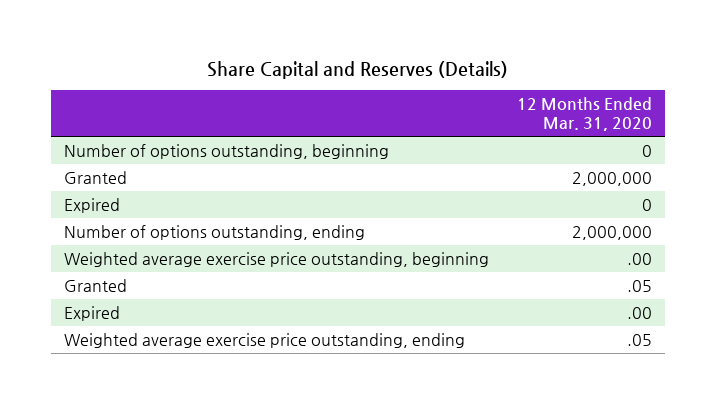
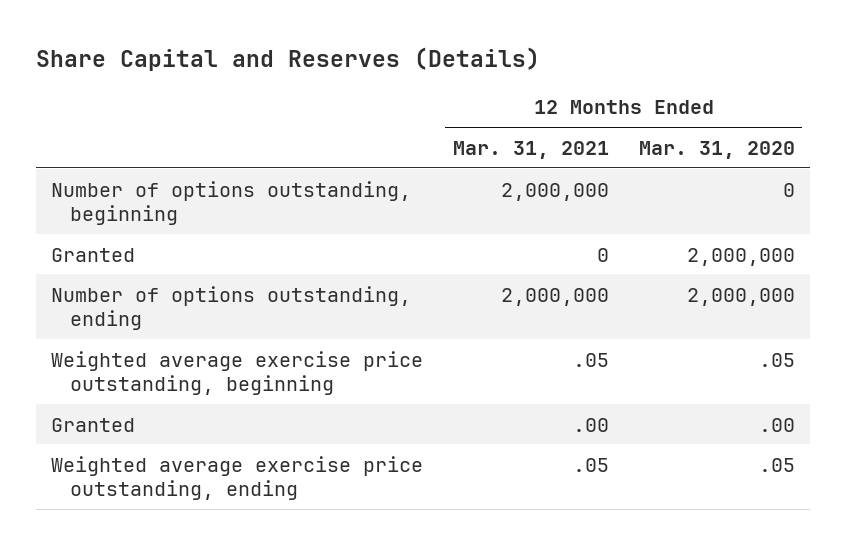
- | 12 Months Ended Mar. 31, 2020
+ | 12 Months Ended Mar. 31, 2021 | 12 Months Ended Mar. 31, 2020
- Expired | 0
- Weighted average exercise price outstanding, beginning | .00
- Granted | .05
- Expired | .00
+ Weighted average exercise price outstanding, beginning | .05 | .05
+ Granted | .00 | .00

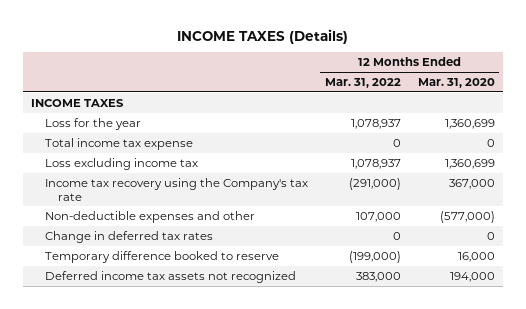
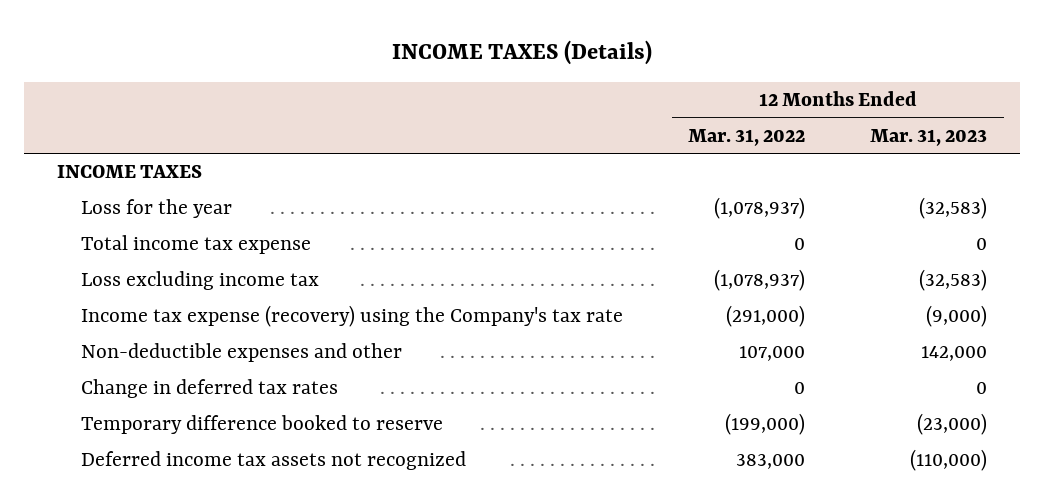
- | 12 Months Ended Mar. 31, 2022 | 12 Months Ended Mar. 31, 2020
+ | 12 Months Ended Mar. 31, 2022 | 12 Months Ended Mar. 31, 2023
- Loss for the year | 1,078,937 | 1,360,699
+ Loss for the year | (1,078,937) | (32,583)
- Loss excluding income tax | 1,078,937 | 1,360,699
- Income tax recovery using the Company's tax rate | (291,000) | 367,000
+ Loss excluding income tax | (1,078,937) | (32,583)
+ Income tax expense (recovery) using the Company's tax rate | (291,000) | (9,000)

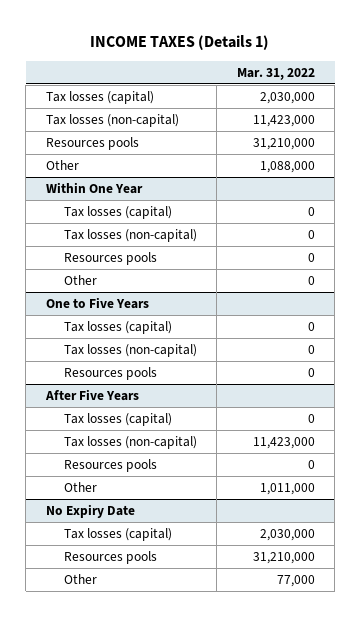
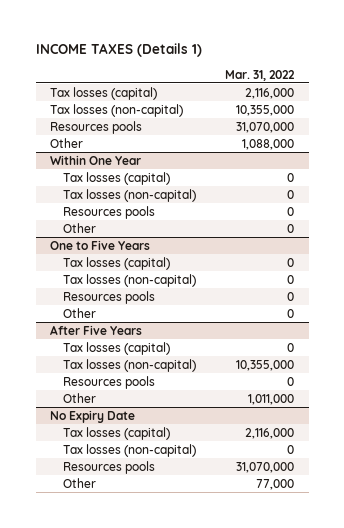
- Tax losses (capital) | 2,030,000
- Tax losses (non-capital) | 11,423,000
- Resources pools | 31,210,000
+ Tax losses (capital) | 2,116,000
+ Tax losses (non-capital) | 10,355,000
+ Resources pools | 31,070,000
@ One to Five Years
+ Other | 0
@ After Five Years
- Tax losses (non-capital) | 11,423,000
+ Tax losses (non-capital) | 10,355,000
@ No Expiry Date
- Tax losses (capital) | 2,030,000
- Resources pools | 31,210,000
+ Tax losses (capital) | 2,116,000
+ Tax losses (non-capital) | 0
+ Resources pools | 31,070,000

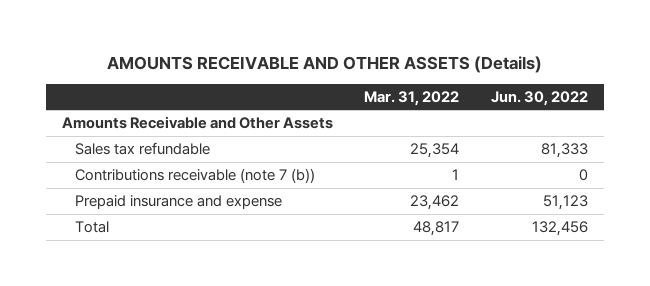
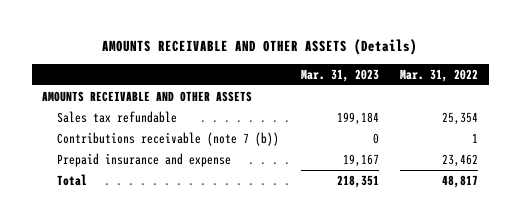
- | Mar. 31, 2022 | Jun. 30, 2022
+ | Mar. 31, 2023 | Mar. 31, 2022
- Amounts Receivable and Other Assets
+ AMOUNTS RECEIVABLE AND OTHER ASSETS

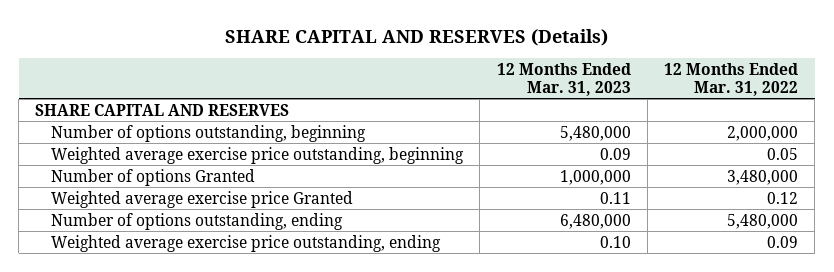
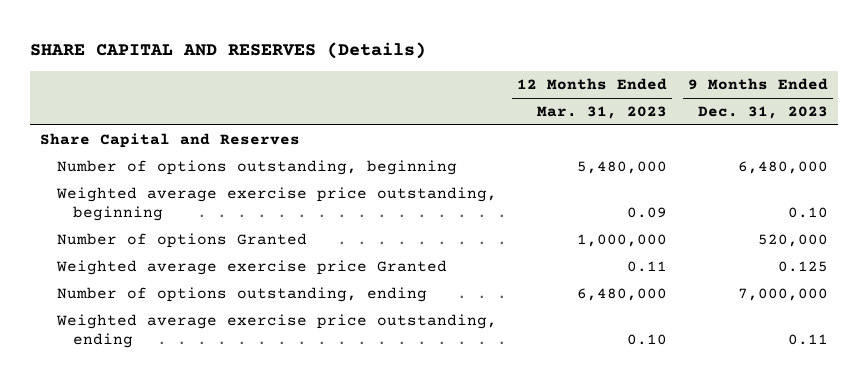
- | 12 Months Ended Mar. 31, 2023 | 12 Months Ended Mar. 31, 2022
+ | 12 Months Ended Mar. 31, 2023 | 9 Months Ended Dec. 31, 2023
- SHARE CAPITAL AND RESERVES
+ Share Capital and Reserves

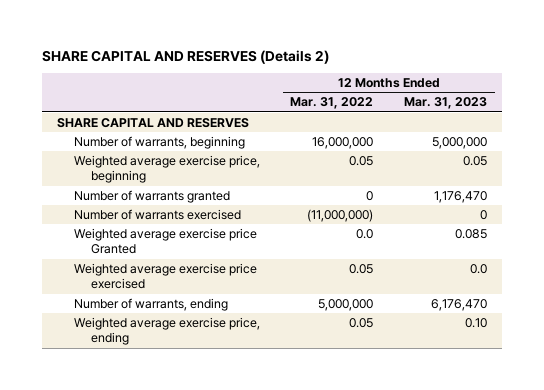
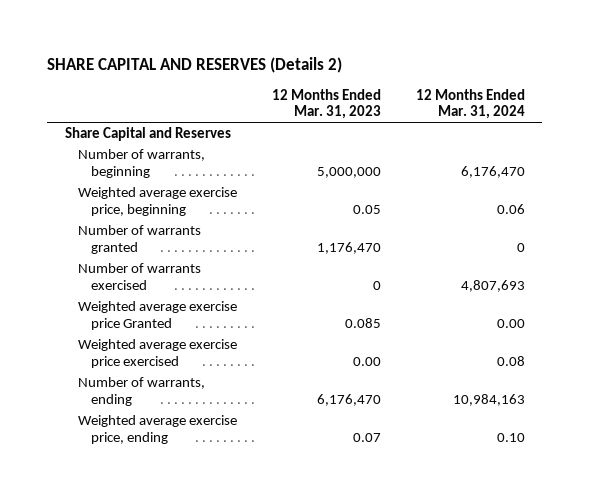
- | 12 Months Ended Mar. 31, 2022 | 12 Months Ended Mar. 31, 2023
+ | 12 Months Ended Mar. 31, 2023 | 12 Months Ended Mar. 31, 2024
- SHARE CAPITAL AND RESERVES
+ Share Capital and Reserves
- Weighted average exercise price exercised | 0.05 | 0.0
+ Weighted average exercise price exercised | 0.00 | 0.08
- Weighted average exercise price, ending | 0.05 | 0.10
+ Weighted average exercise price, ending | 0.07 | 0.10

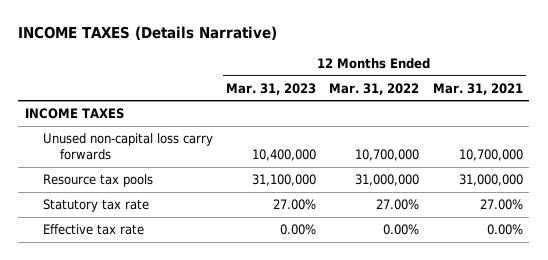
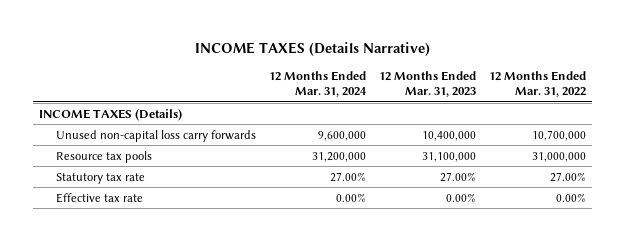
- | 12 Months Ended Mar. 31, 2023 | 12 Months Ended Mar. 31, 2022 | 12 Months Ended Mar. 31, 2021
+ | 12 Months Ended Mar. 31, 2024 | 12 Months Ended Mar. 31, 2023 | 12 Months Ended Mar. 31, 2022
- INCOME TAXES
+ INCOME TAXES (Details)

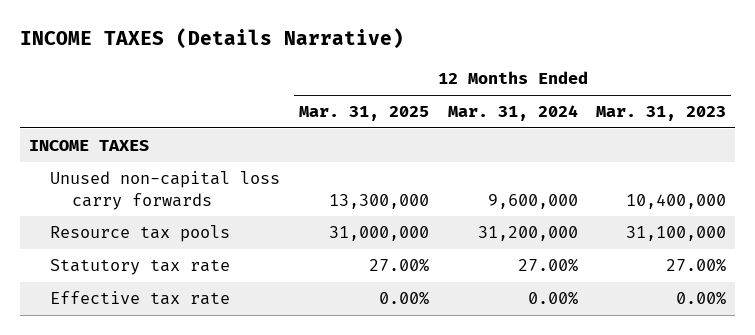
- | 12 Months Ended Mar. 31, 2024 | 12 Months Ended Mar. 31, 2023 | 12 Months Ended Mar. 31, 2022
+ | 12 Months Ended Mar. 31, 2025 | 12 Months Ended Mar. 31, 2024 | 12 Months Ended Mar. 31, 2023
- INCOME TAXES (Details)
+ INCOME TAXES

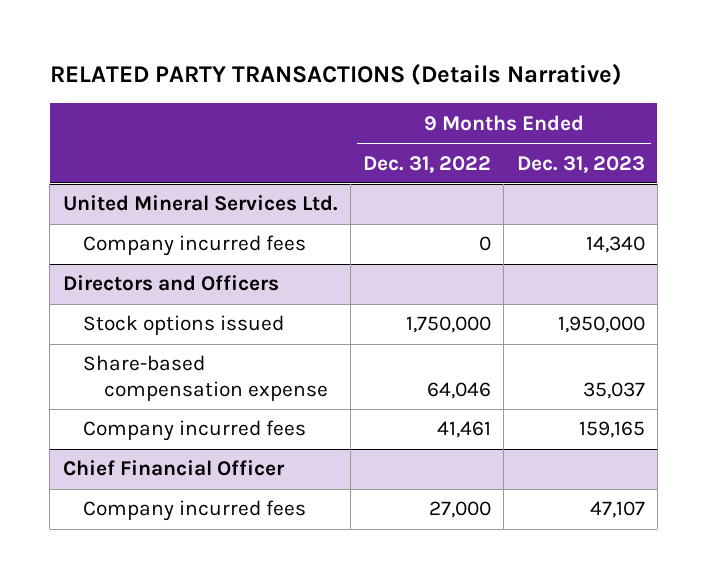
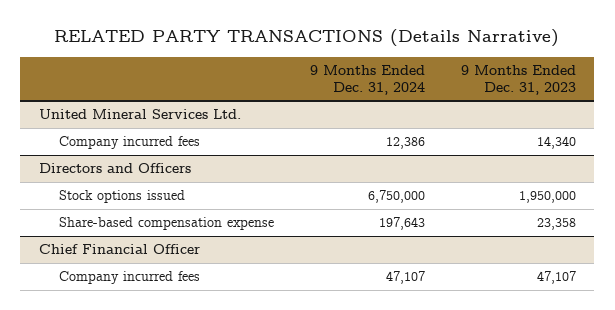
- | 9 Months Ended Dec. 31, 2022 | 9 Months Ended Dec. 31, 2023
+ | 9 Months Ended Dec. 31, 2024 | 9 Months Ended Dec. 31, 2023
@ Directors and Officers
- Share-based compensation expense | 64,046 | 35,037
- Company incurred fees | 41,461 | 159,165
+ Share-based compensation expense | 197,643 | 23,358

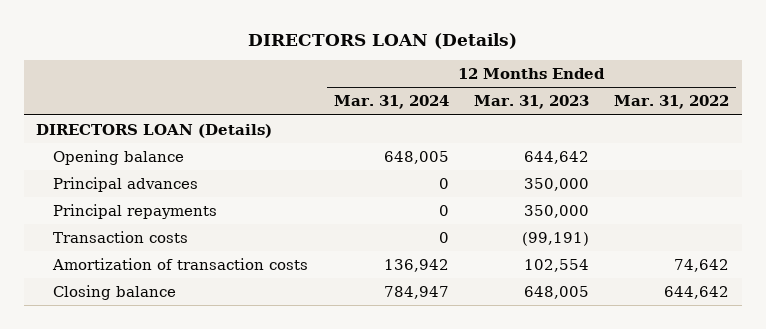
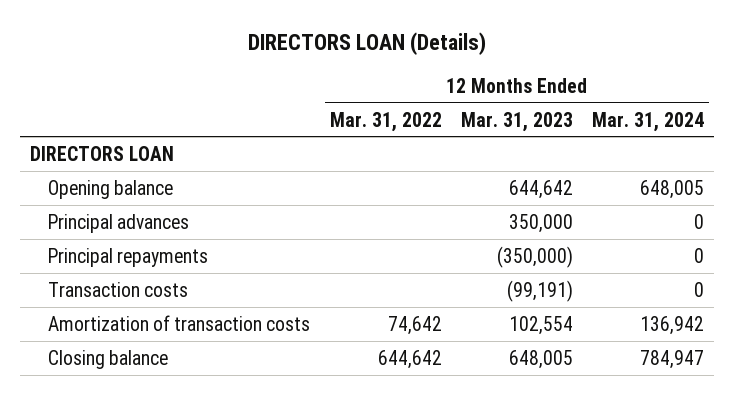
- | 12 Months Ended Mar. 31, 2024 | 12 Months Ended Mar. 31, 2023 | 12 Months Ended Mar. 31, 2022
+ | 12 Months Ended Mar. 31, 2022 | 12 Months Ended Mar. 31, 2023 | 12 Months Ended Mar. 31, 2024
- DIRECTORS LOAN (Details)
+ DIRECTORS LOAN
- Principal repayments | 0 | 350,000 |
+ Principal repayments | | (350,000) | 0

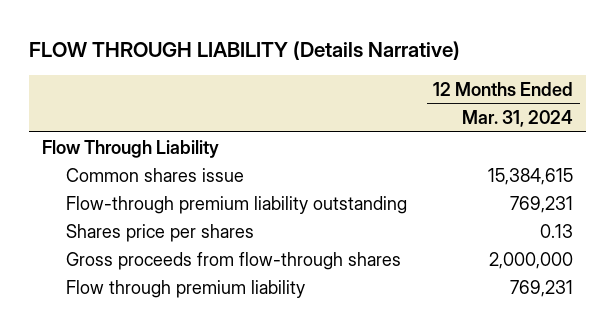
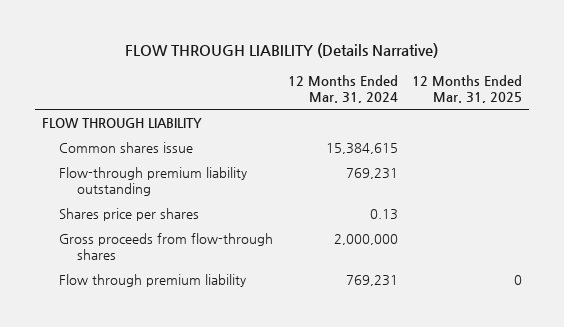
- | 12 Months Ended Mar. 31, 2024
+ | 12 Months Ended Mar. 31, 2024 | 12 Months Ended Mar. 31, 2025
- Flow Through Liability
+ FLOW THROUGH LIABILITY

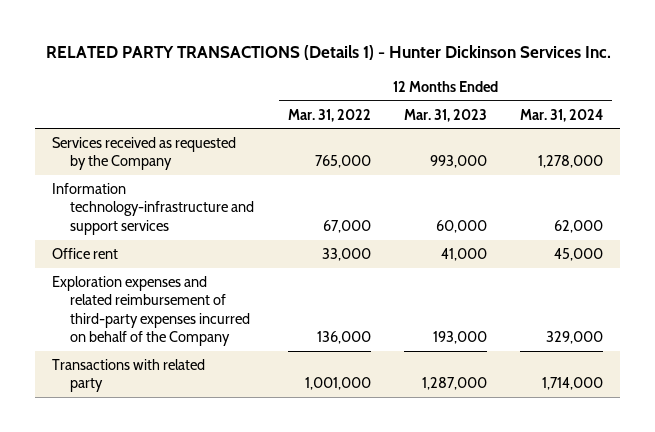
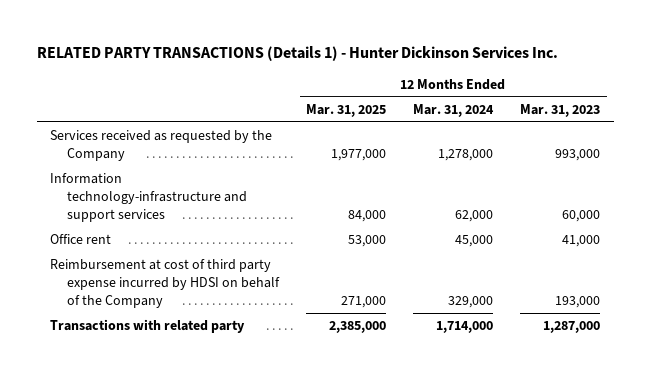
- | 12 Months Ended Mar. 31, 2022 | 12 Months Ended Mar. 31, 2023 | 12 Months Ended Mar. 31, 2024
+ | 12 Months Ended Mar. 31, 2025 | 12 Months Ended Mar. 31, 2024 | 12 Months Ended Mar. 31, 2023
- Exploration expenses and related reimbursement of third-party expenses incurred on behalf of the Company | 136,000 | 193,000 | 329,000
+ Reimbursement at cost of third party expense incurred by HDSI on behalf of the Company | 271,000 | 329,000 | 193,000

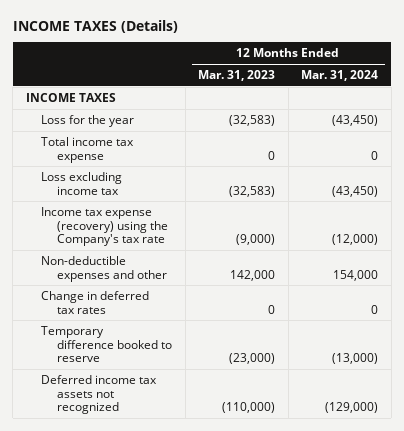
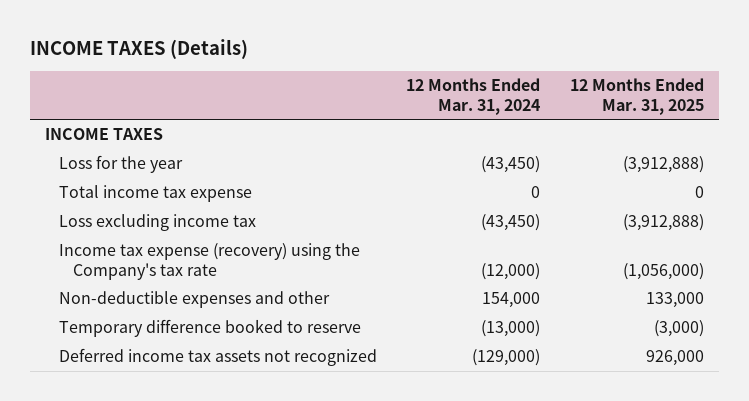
- | 12 Months Ended Mar. 31, 2023 | 12 Months Ended Mar. 31, 2024
+ | 12 Months Ended Mar. 31, 2024 | 12 Months Ended Mar. 31, 2025
- Change in deferred tax rates | 0 | 0

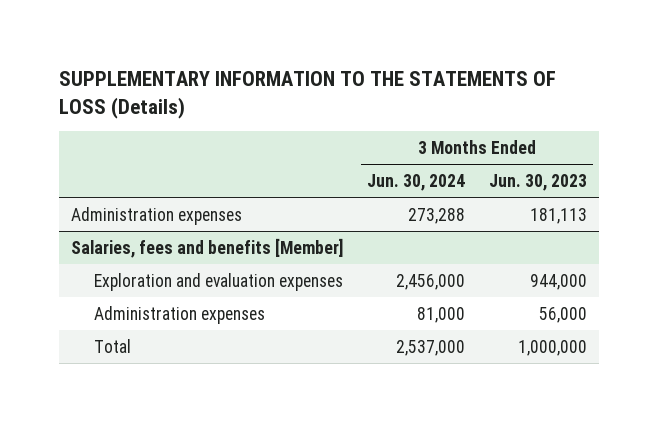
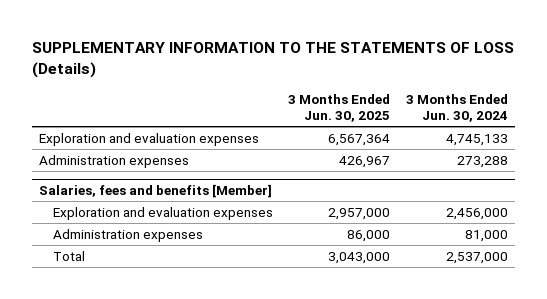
- | 3 Months Ended Jun. 30, 2024 | 3 Months Ended Jun. 30, 2023
+ | 3 Months Ended Jun. 30, 2025 | 3 Months Ended Jun. 30, 2024
+ Exploration and evaluation expenses | 6,567,364 | 4,745,133

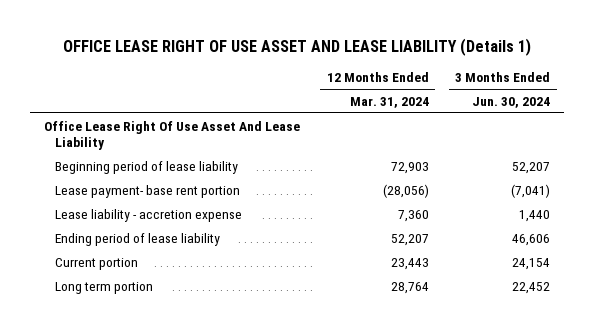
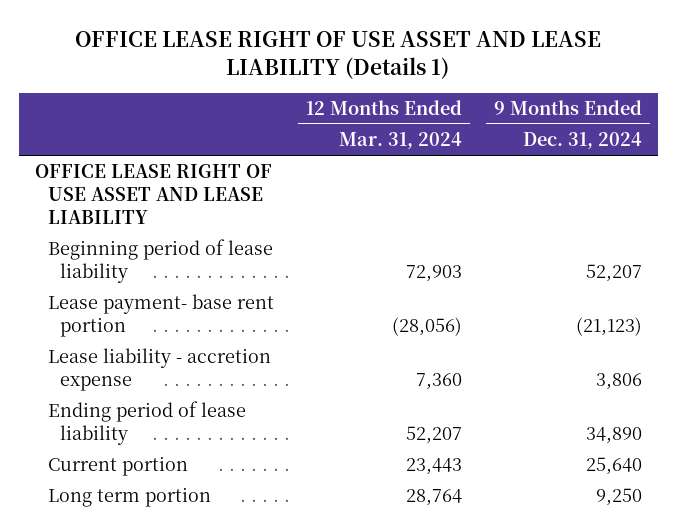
- | 12 Months Ended Mar. 31, 2024 | 3 Months Ended Jun. 30, 2024
+ | 12 Months Ended Mar. 31, 2024 | 9 Months Ended Dec. 31, 2024
- Office Lease Right Of Use Asset And Lease Liability
+ OFFICE LEASE RIGHT OF USE ASSET AND LEASE LIABILITY

